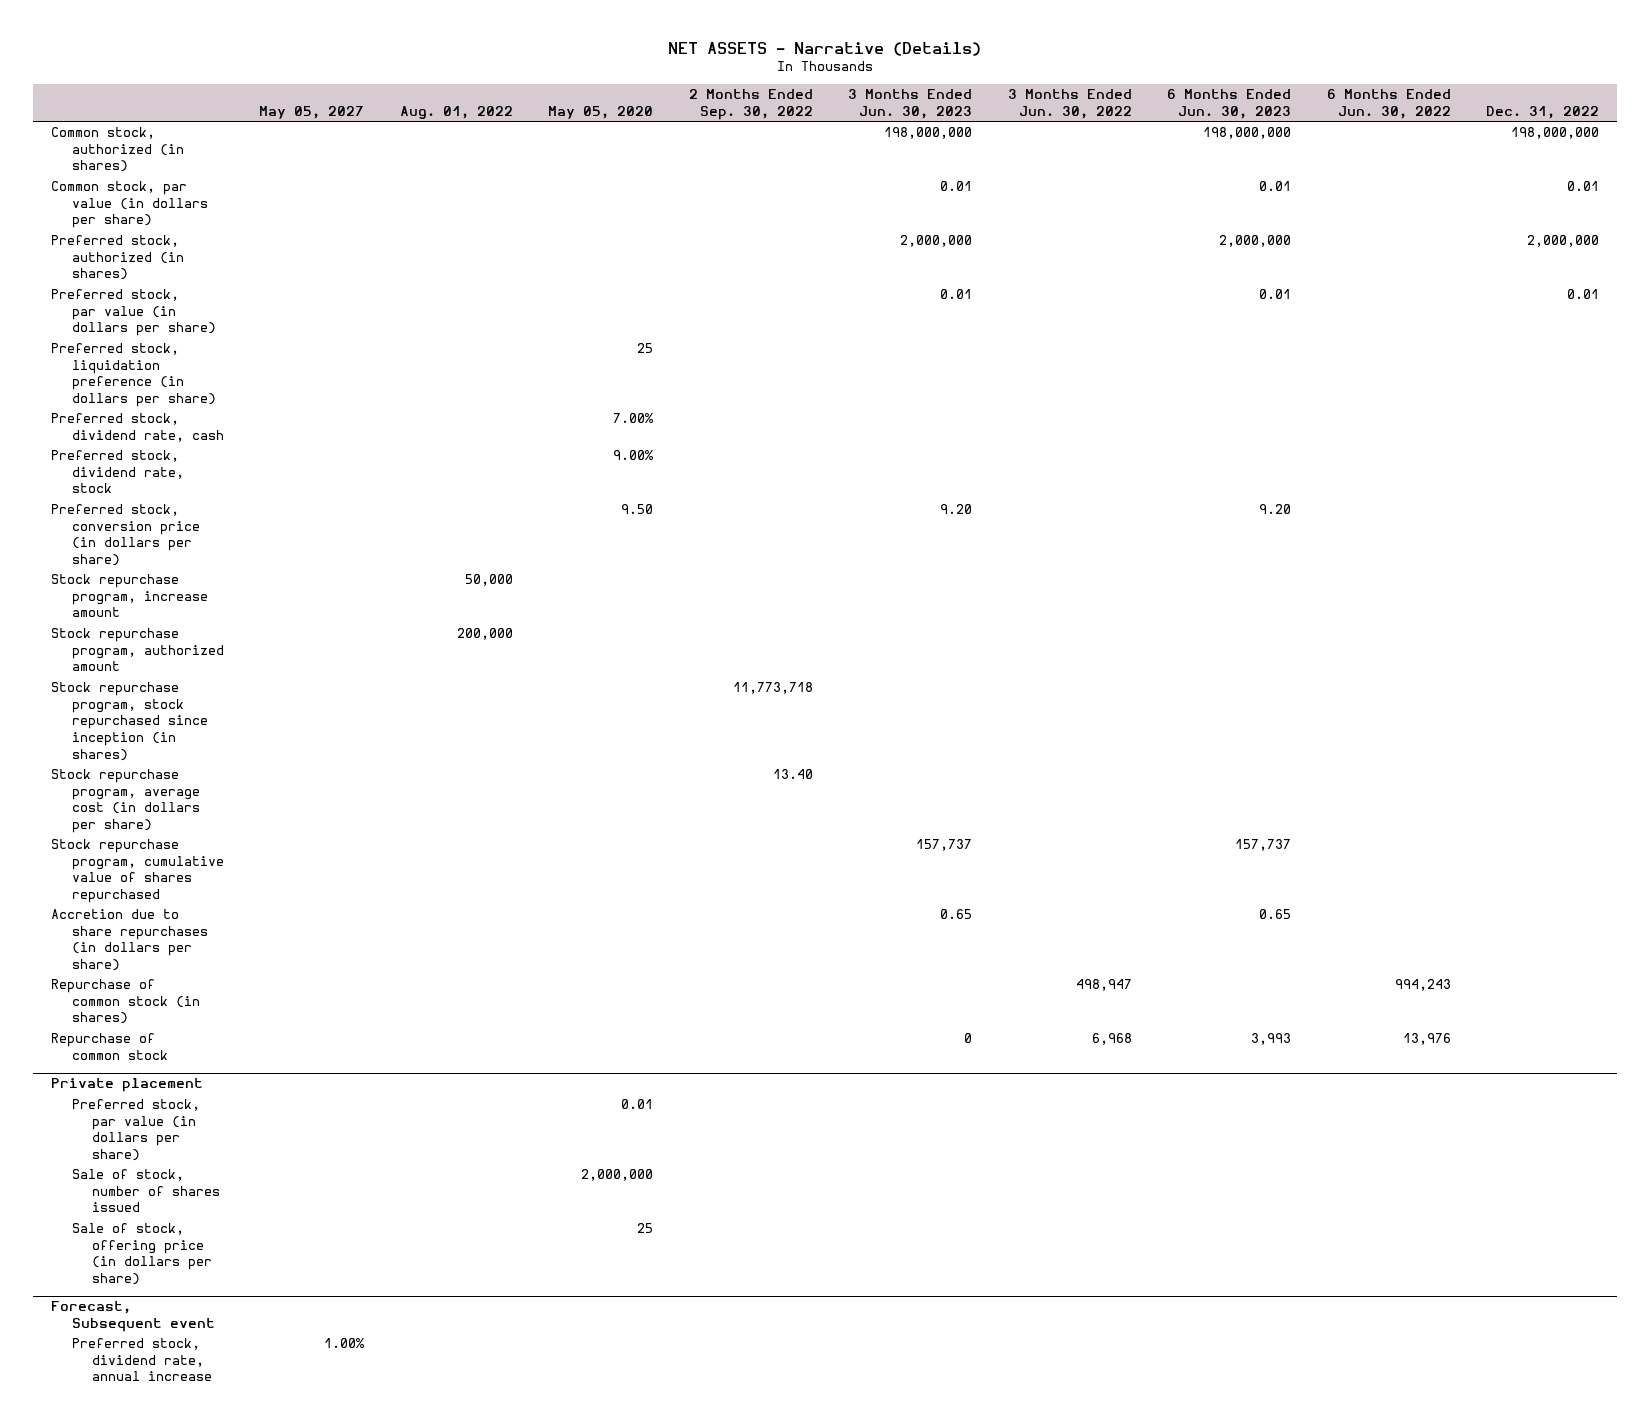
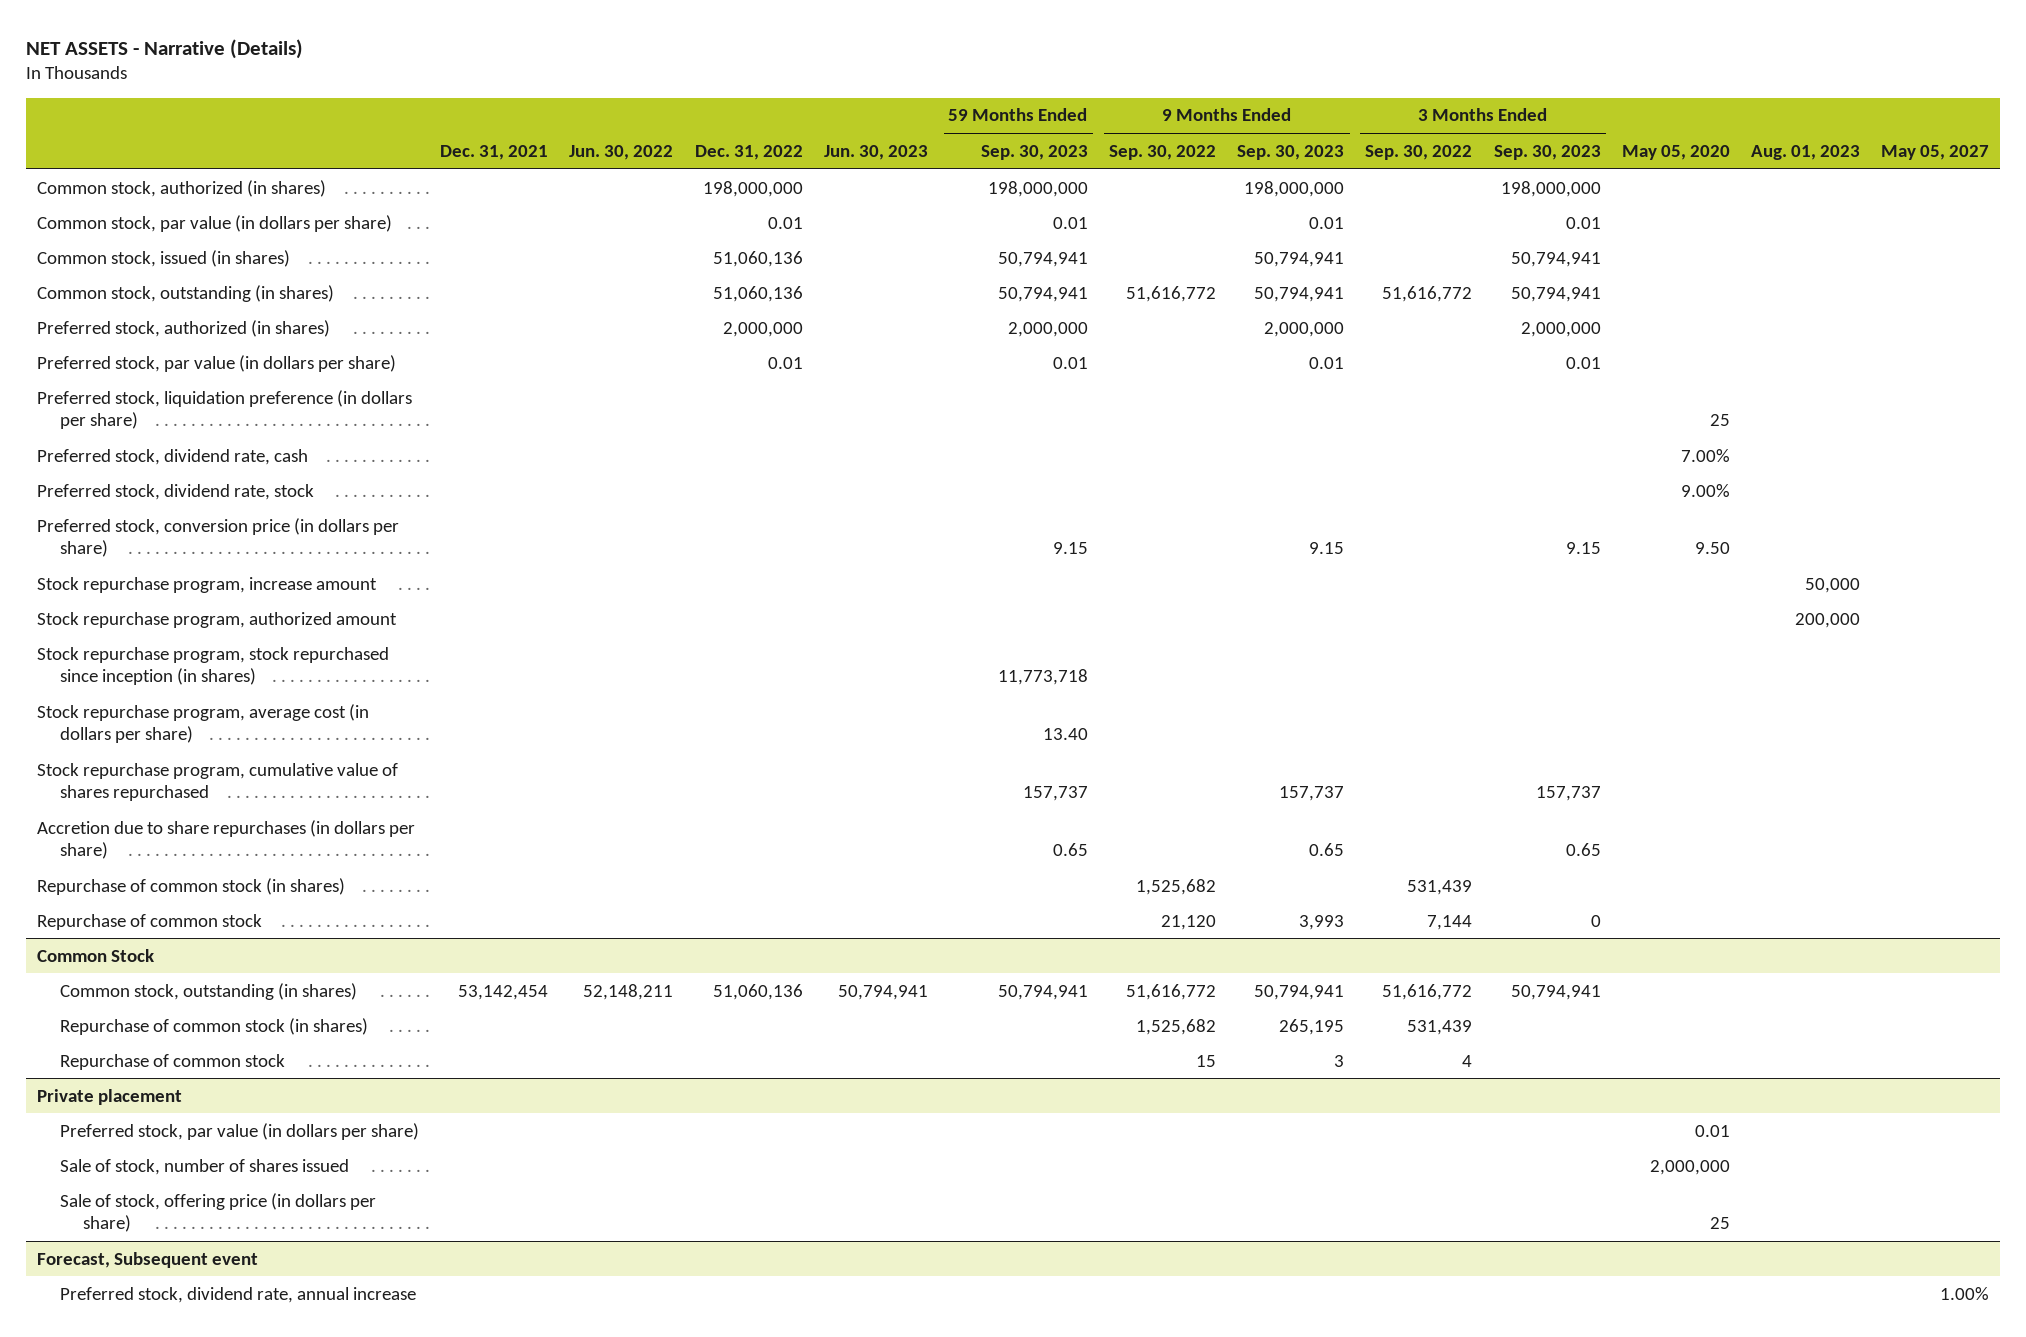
- | May 05, 2027 | Aug. 01, 2022 | May 05, 2020 | 2 Months Ended Sep. 30, 2022 | 3 Months Ended Jun. 30, 2023 | 3 Months Ended Jun. 30, 2022 | 6 Months Ended Jun. 30, 2023 | 6 Months Ended Jun. 30, 2022 | Dec. 31, 2022
+ | Dec. 31, 2021 | Jun. 30, 2022 | Dec. 31, 2022 | Jun. 30, 2023 | 59 Months Ended Sep. 30, 2023 | 9 Months Ended Sep. 30, 2022 | 9 Months Ended Sep. 30, 2023 | 3 Months Ended Sep. 30, 2022 | 3 Months Ended Sep. 30, 2023 | May 05, 2020 | Aug. 01, 2023 | May 05, 2027
+ Common stock, issued (in shares) | | | 51,060,136 | | 50,794,941 | | 50,794,941 | | 50,794,941 | | |
+ Common stock, outstanding (in shares) | | | 51,060,136 | | 50,794,941 | 51,616,772 | 50,794,941 | 51,616,772 | 50,794,941 | | |
+ Common Stock
+ Common stock, outstanding (in shares) | 53,142,454 | 52,148,211 | 51,060,136 | 50,794,941 | 50,794,941 | 51,616,772 | 50,794,941 | 51,616,772 | 50,794,941 | | |
+ Repurchase of common stock (in shares) | | | | | | 1,525,682 | 265,195 | 531,439 | | | |
+ Repurchase of common stock | | | | | | 15 | 3 | 4 | | | |

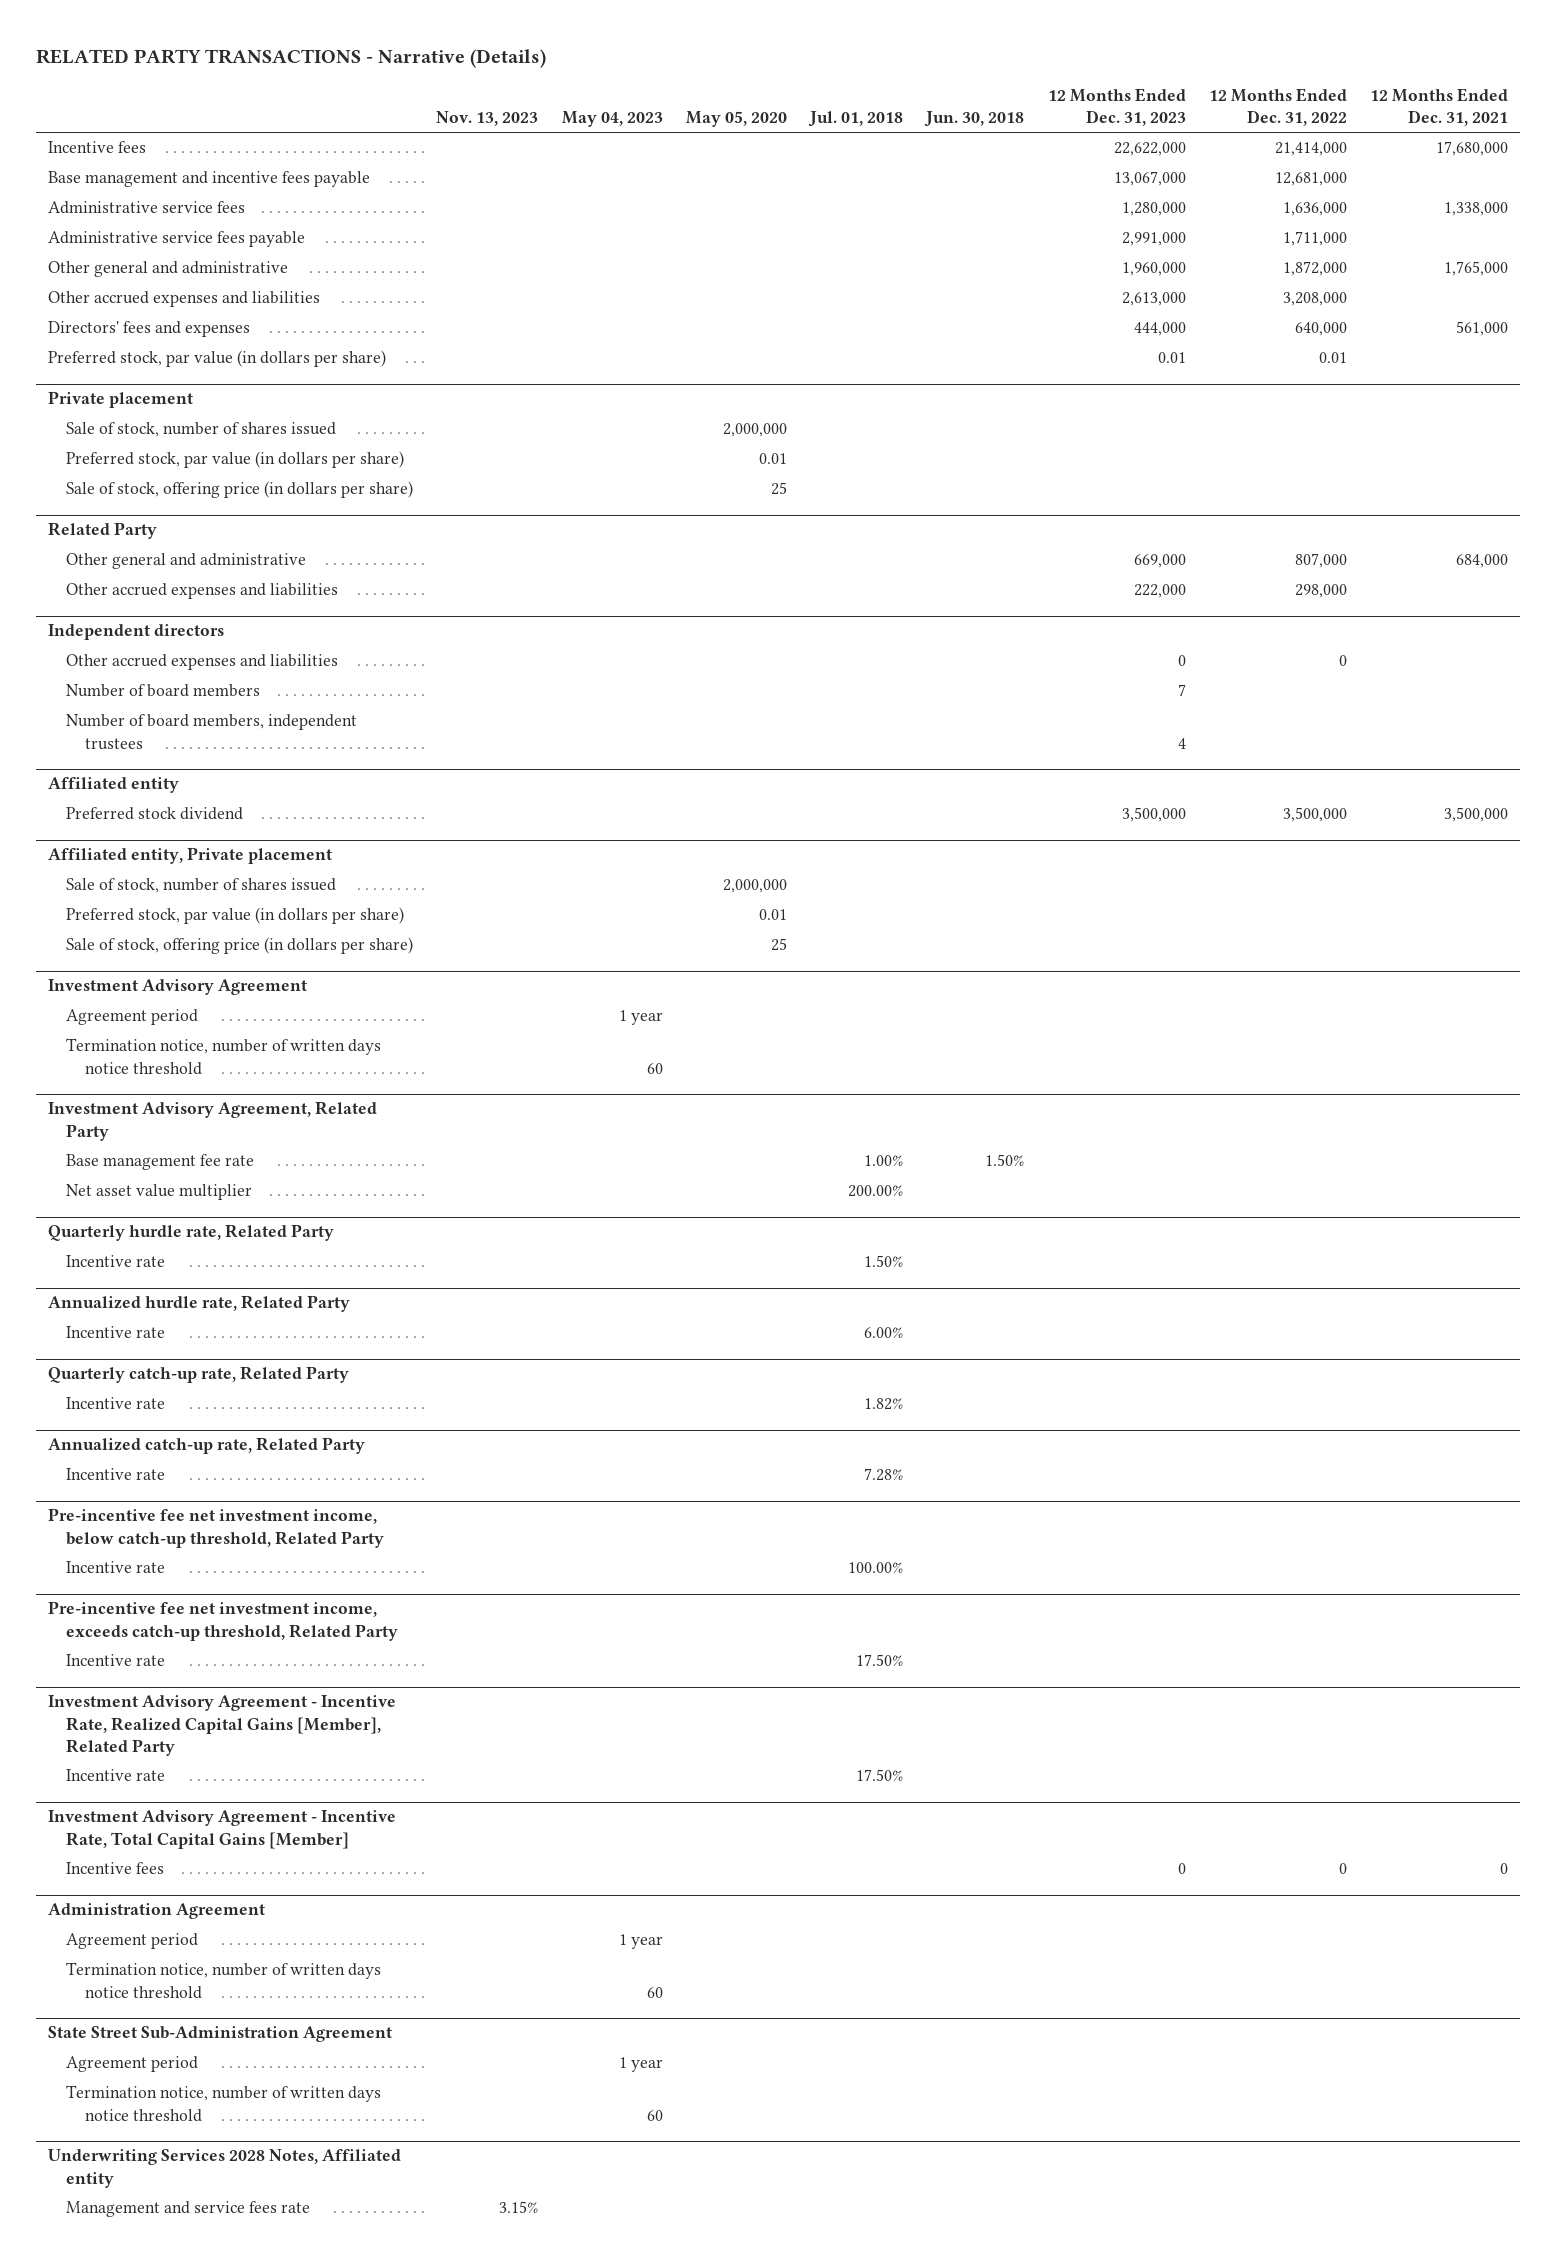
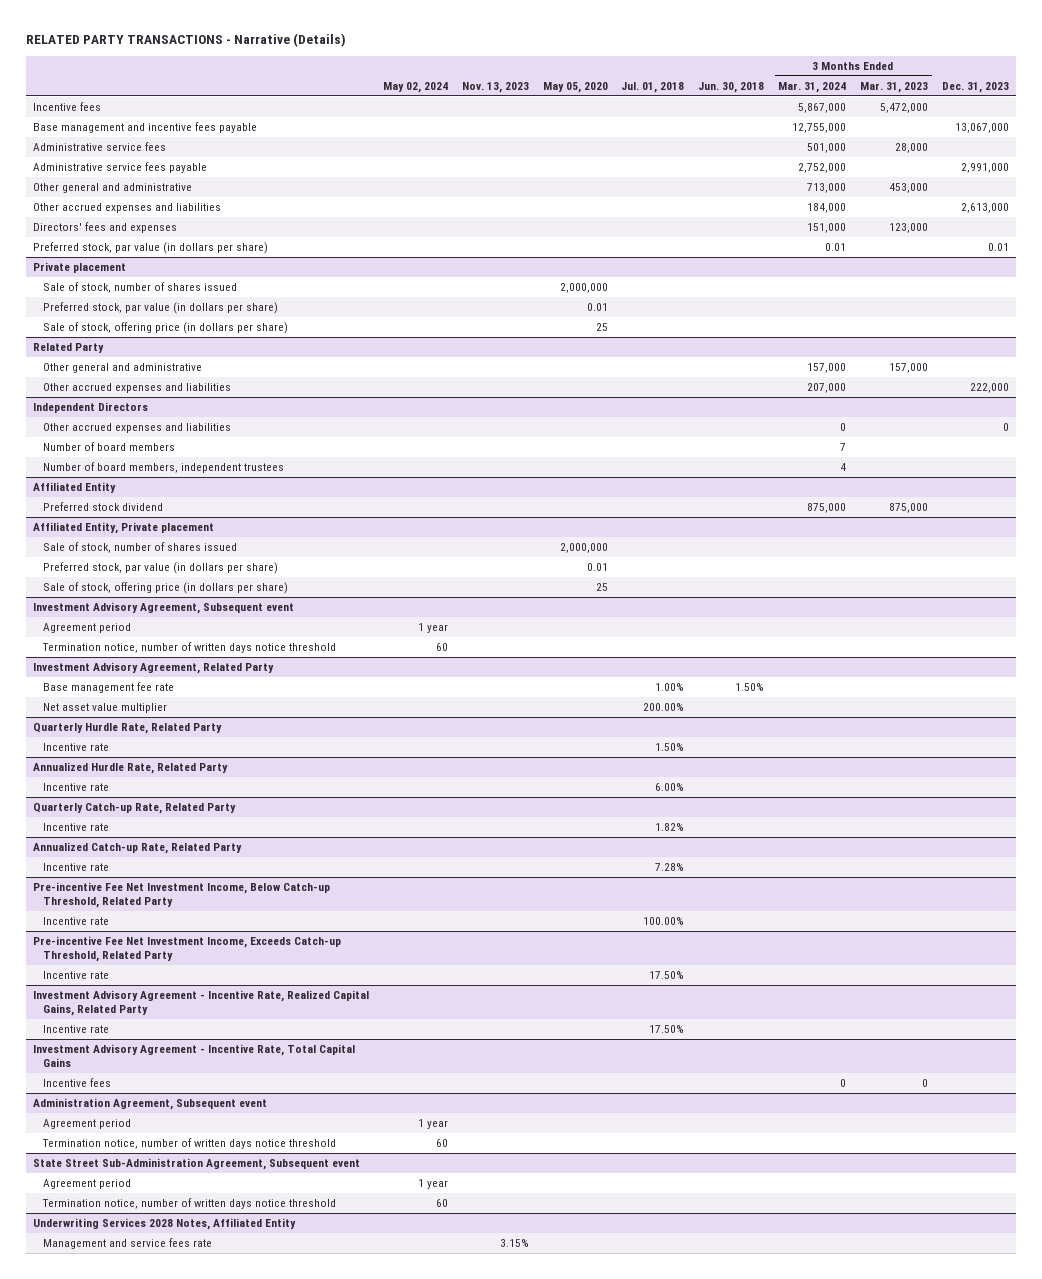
- | Nov. 13, 2023 | May 04, 2023 | May 05, 2020 | Jul. 01, 2018 | Jun. 30, 2018 | 12 Months Ended Dec. 31, 2023 | 12 Months Ended Dec. 31, 2022 | 12 Months Ended Dec. 31, 2021
+ | May 02, 2024 | Nov. 13, 2023 | May 05, 2020 | Jul. 01, 2018 | Jun. 30, 2018 | 3 Months Ended Mar. 31, 2024 | 3 Months Ended Mar. 31, 2023 | Dec. 31, 2023
- Independent directors
+ Independent Directors
- Affiliated entity
+ Affiliated Entity
- Affiliated entity, Private placement
+ Affiliated Entity, Private placement
- Investment Advisory Agreement
+ Investment Advisory Agreement, Subsequent event
- Quarterly hurdle rate, Related Party
+ Quarterly Hurdle Rate, Related Party
- Annualized hurdle rate, Related Party
+ Annualized Hurdle Rate, Related Party
- Quarterly catch-up rate, Related Party
+ Quarterly Catch-up Rate, Related Party
- Annualized catch-up rate, Related Party
+ Annualized Catch-up Rate, Related Party
- Pre-incentive fee net investment income, below catch-up threshold, Related Party
+ Pre-incentive Fee Net Investment Income, Below Catch-up Threshold, Related Party
- Pre-incentive fee net investment income, exceeds catch-up threshold, Related Party
+ Pre-incentive Fee Net Investment Income, Exceeds Catch-up Threshold, Related Party
- Investment Advisory Agreement - Incentive Rate, Realized Capital Gains [Member], Related Party
+ Investment Advisory Agreement - Incentive Rate, Realized Capital Gains, Related Party
- Investment Advisory Agreement - Incentive Rate, Total Capital Gains [Member]
+ Investment Advisory Agreement - Incentive Rate, Total Capital Gains
- Administration Agreement
+ Administration Agreement, Subsequent event
- State Street Sub-Administration Agreement
+ State Street Sub-Administration Agreement, Subsequent event
- Underwriting Services 2028 Notes, Affiliated entity
+ Underwriting Services 2028 Notes, Affiliated Entity

